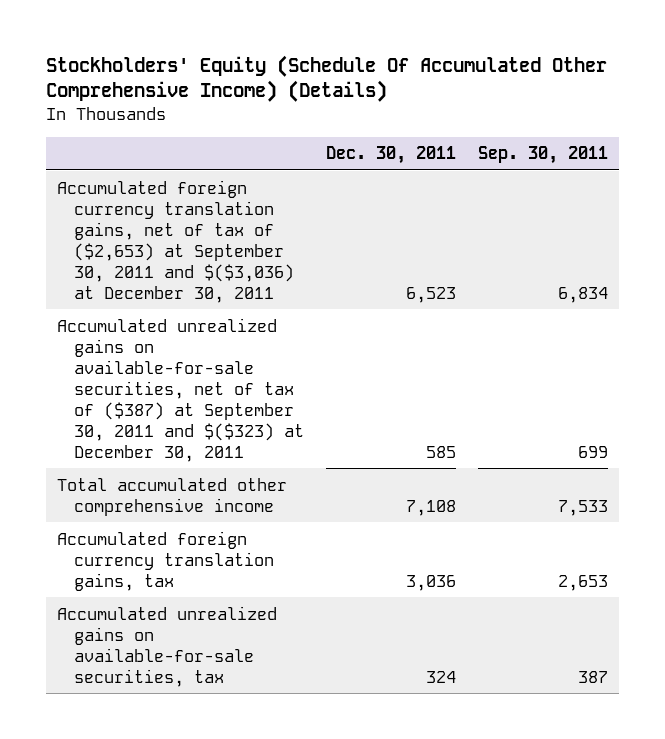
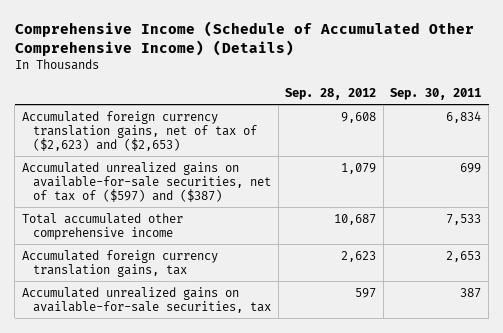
- Stockholders' Equity (Schedule Of Accumulated Other Comprehensive Income) (Details)
+ Comprehensive Income (Schedule of Accumulated Other Comprehensive Income) (Details)
- | Dec. 30, 2011 | Sep. 30, 2011
+ | Sep. 28, 2012 | Sep. 30, 2011
- Accumulated foreign currency translation gains, net of tax of ($2,653) at September 30, 2011 and $($3,036) at December 30, 2011 | 6,523 | 6,834
- Accumulated unrealized gains on available-for-sale securities, net of tax of ($387) at September 30, 2011 and $($323) at December 30, 2011 | 585 | 699
+ Accumulated foreign currency translation gains, net of tax of ($2,623) and ($2,653) | 9,608 | 6,834
+ Accumulated unrealized gains on available-for-sale securities, net of tax of ($597) and ($387) | 1,079 | 699

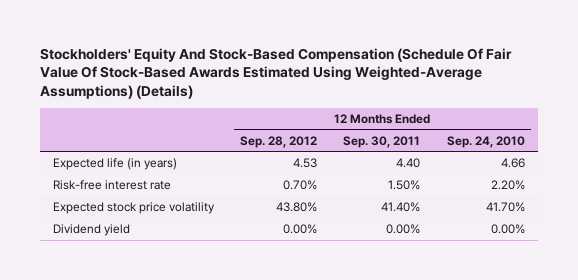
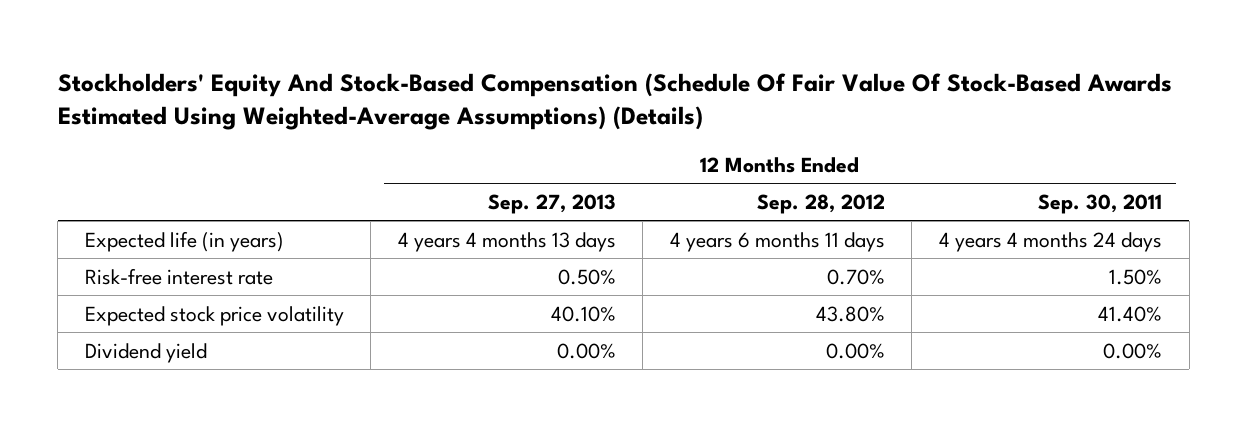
- | 12 Months Ended Sep. 28, 2012 | 12 Months Ended Sep. 30, 2011 | 12 Months Ended Sep. 24, 2010
+ | 12 Months Ended Sep. 27, 2013 | 12 Months Ended Sep. 28, 2012 | 12 Months Ended Sep. 30, 2011
- Expected life (in years) | 4.53 | 4.40 | 4.66
+ Expected life (in years) | 4 years 4 months 13 days | 4 years 6 months 11 days | 4 years 4 months 24 days

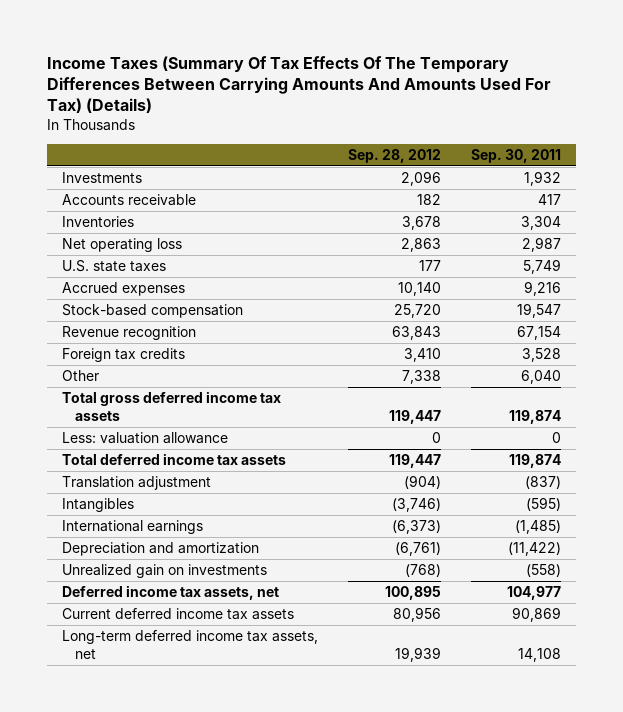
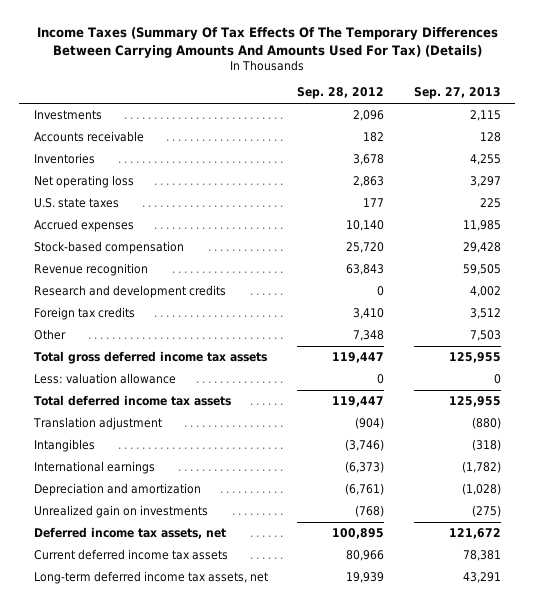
- | Sep. 28, 2012 | Sep. 30, 2011
+ | Sep. 28, 2012 | Sep. 27, 2013
+ Research and development credits | 0 | 4,002
- Other | 7,338 | 6,040
+ Other | 7,348 | 7,503
- Current deferred income tax assets | 80,956 | 90,869
+ Current deferred income tax assets | 80,966 | 78,381

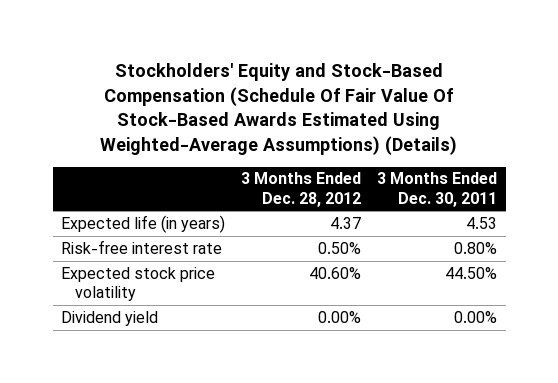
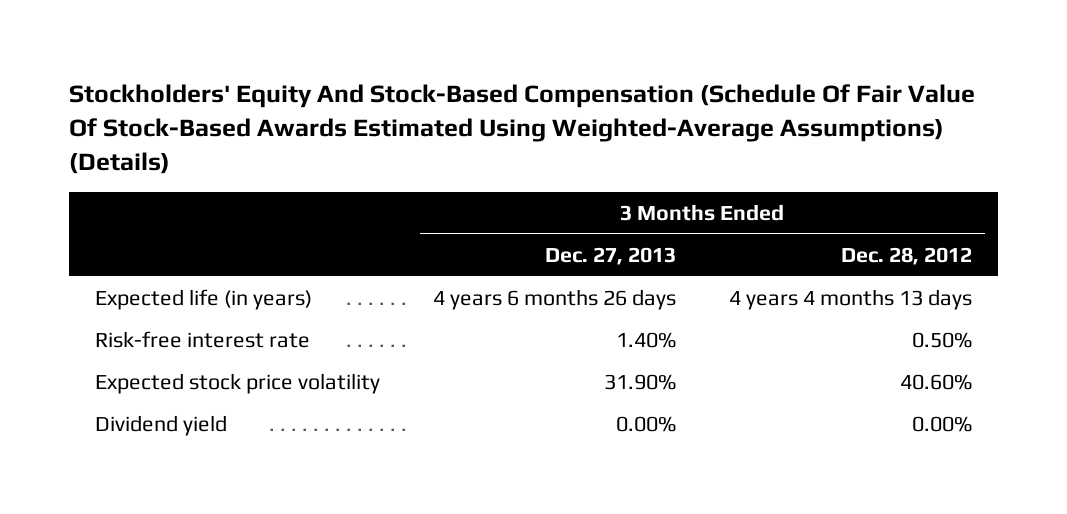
- Stockholders' Equity and Stock-Based Compensation (Schedule Of Fair Value Of Stock-Based Awards Estimated Using Weighted-Average Assumptions) (Details)
+ Stockholders' Equity And Stock-Based Compensation (Schedule Of Fair Value Of Stock-Based Awards Estimated Using Weighted-Average Assumptions) (Details)
- | 3 Months Ended Dec. 28, 2012 | 3 Months Ended Dec. 30, 2011
+ | 3 Months Ended Dec. 27, 2013 | 3 Months Ended Dec. 28, 2012
- Expected life (in years) | 4.37 | 4.53
+ Expected life (in years) | 4 years 6 months 26 days | 4 years 4 months 13 days

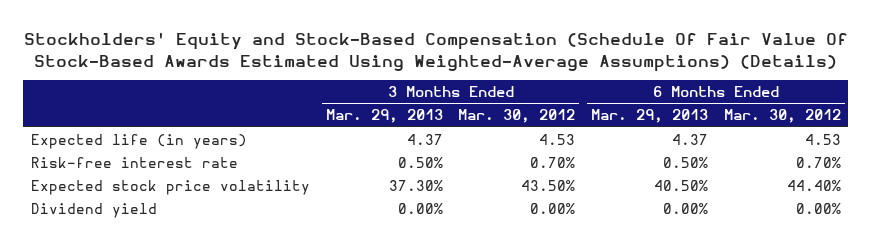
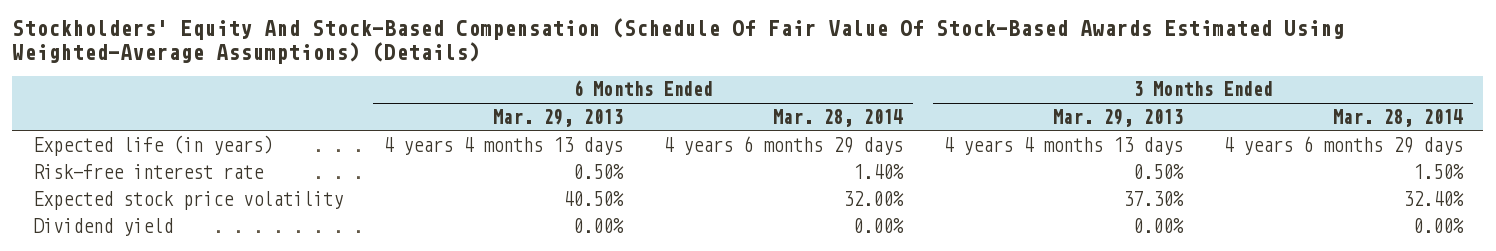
- Stockholders' Equity and Stock-Based Compensation (Schedule Of Fair Value Of Stock-Based Awards Estimated Using Weighted-Average Assumptions) (Details)
+ Stockholders' Equity And Stock-Based Compensation (Schedule Of Fair Value Of Stock-Based Awards Estimated Using Weighted-Average Assumptions) (Details)
- | 3 Months Ended Mar. 29, 2013 | 3 Months Ended Mar. 30, 2012 | 6 Months Ended Mar. 29, 2013 | 6 Months Ended Mar. 30, 2012
+ | 6 Months Ended Mar. 29, 2013 | 6 Months Ended Mar. 28, 2014 | 3 Months Ended Mar. 29, 2013 | 3 Months Ended Mar. 28, 2014
- Expected life (in years) | 4.37 | 4.53 | 4.37 | 4.53
+ Expected life (in years) | 4 years 4 months 13 days | 4 years 6 months 29 days | 4 years 4 months 13 days | 4 years 6 months 29 days

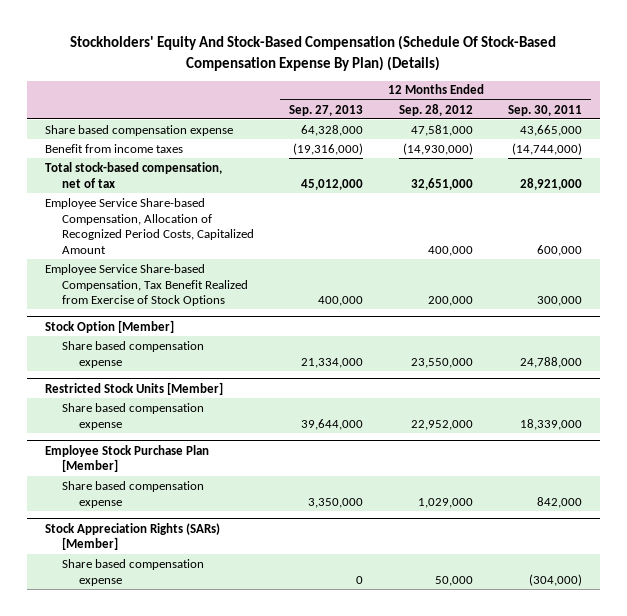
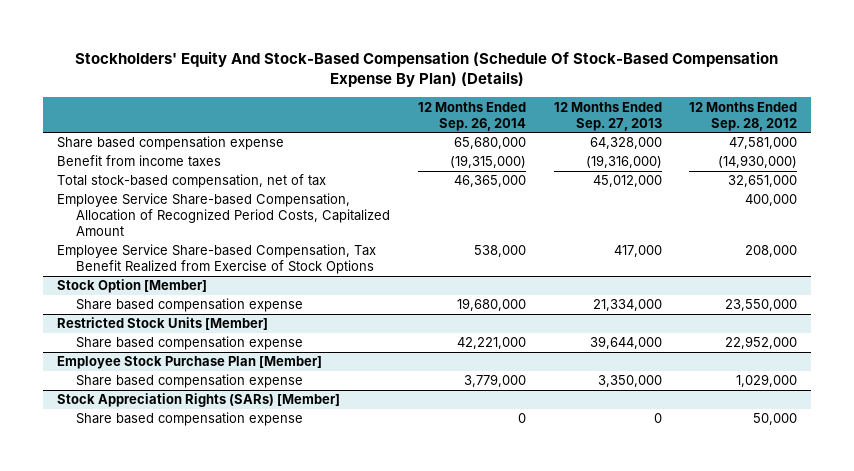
- | 12 Months Ended Sep. 27, 2013 | 12 Months Ended Sep. 28, 2012 | 12 Months Ended Sep. 30, 2011
+ | 12 Months Ended Sep. 26, 2014 | 12 Months Ended Sep. 27, 2013 | 12 Months Ended Sep. 28, 2012
- Employee Service Share-based Compensation, Tax Benefit Realized from Exercise of Stock Options | 400,000 | 200,000 | 300,000
+ Employee Service Share-based Compensation, Tax Benefit Realized from Exercise of Stock Options | 538,000 | 417,000 | 208,000

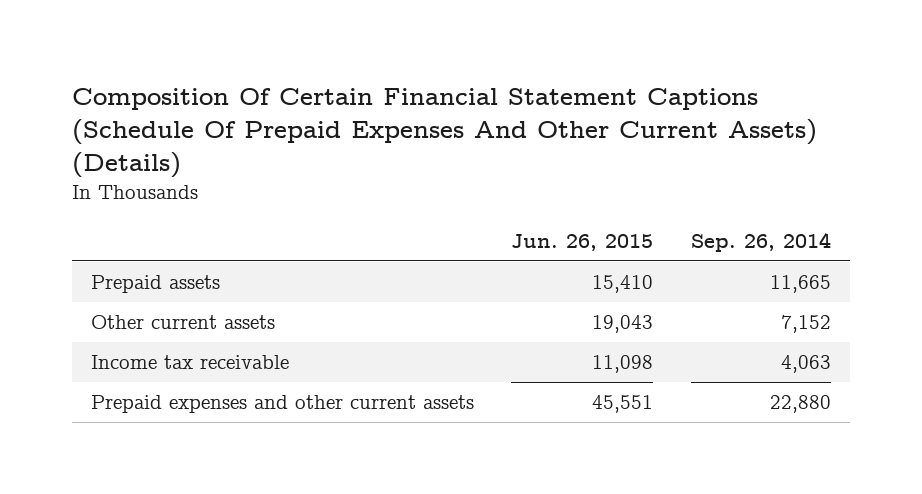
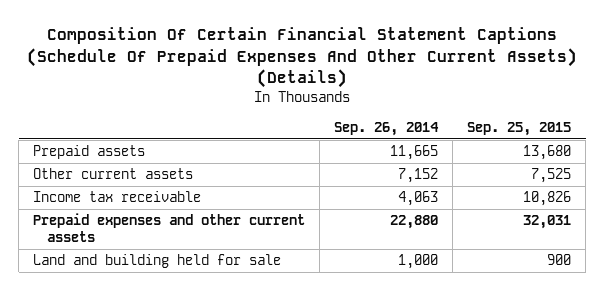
- | Jun. 26, 2015 | Sep. 26, 2014
+ | Sep. 26, 2014 | Sep. 25, 2015
+ Land and building held for sale | 1,000 | 900

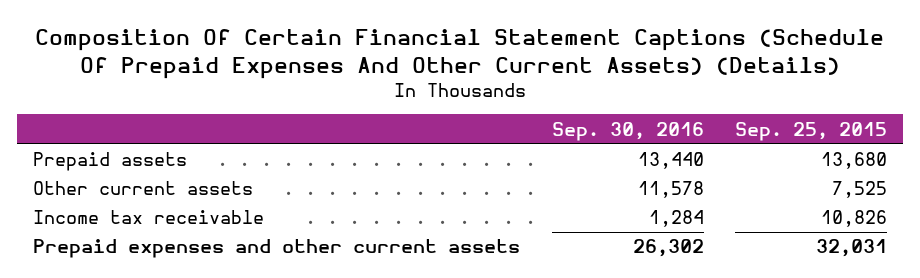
- | Sep. 26, 2014 | Sep. 25, 2015
+ | Sep. 30, 2016 | Sep. 25, 2015
- Land and building held for sale | 1,000 | 900

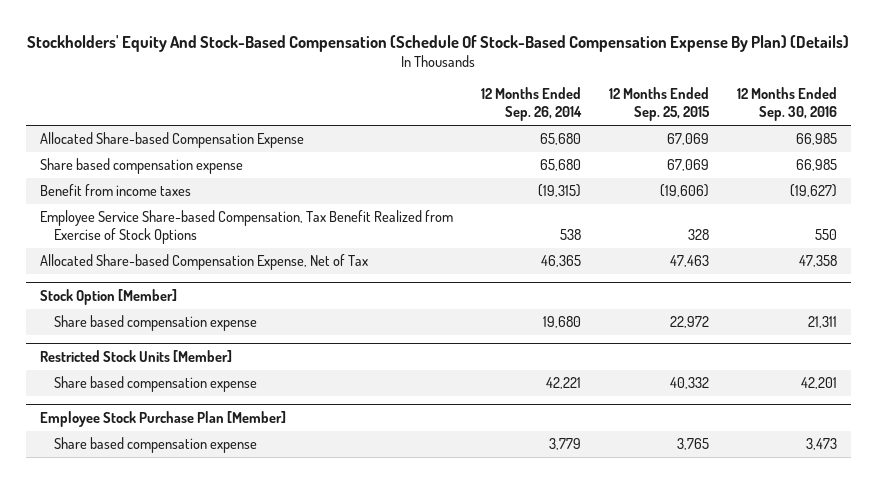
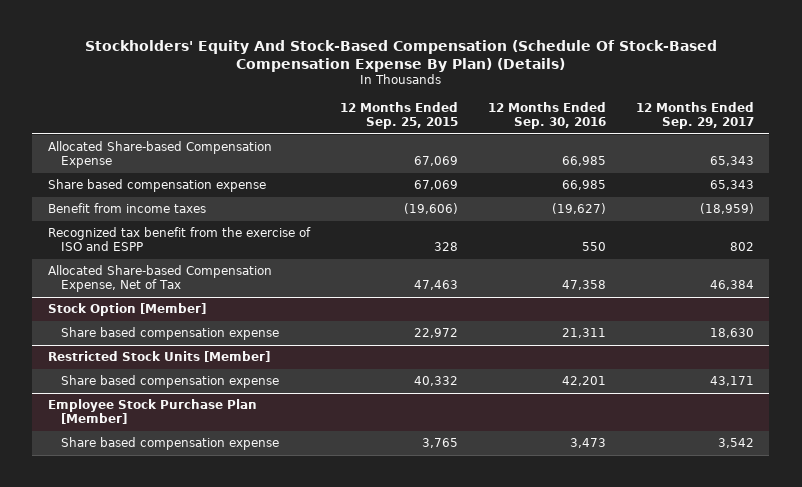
- | 12 Months Ended Sep. 26, 2014 | 12 Months Ended Sep. 25, 2015 | 12 Months Ended Sep. 30, 2016
+ | 12 Months Ended Sep. 25, 2015 | 12 Months Ended Sep. 30, 2016 | 12 Months Ended Sep. 29, 2017
- Employee Service Share-based Compensation, Tax Benefit Realized from Exercise of Stock Options | 538 | 328 | 550
+ Recognized tax benefit from the exercise of ISO and ESPP | 328 | 550 | 802

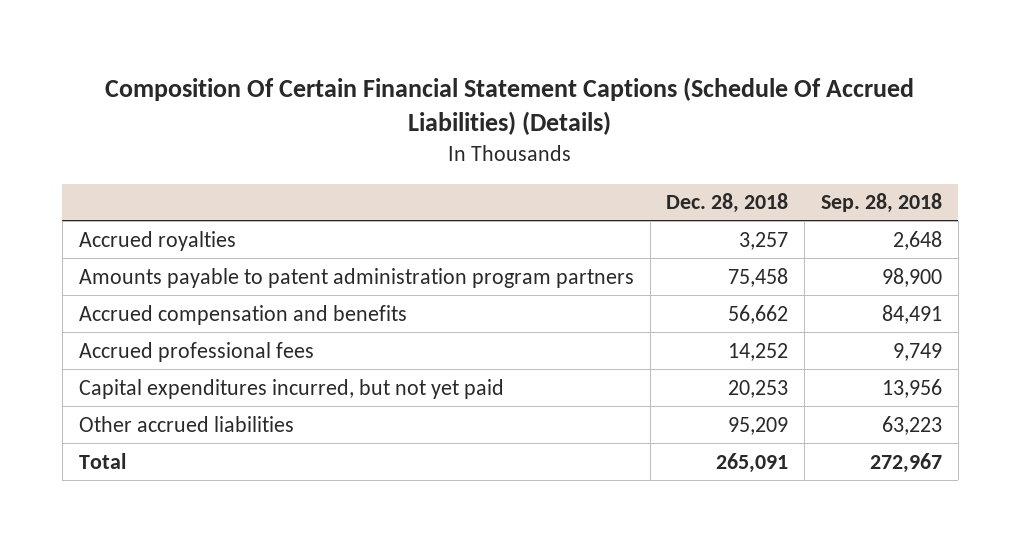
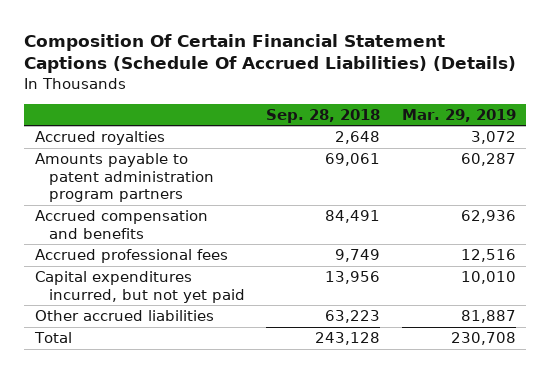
- | Dec. 28, 2018 | Sep. 28, 2018
+ | Sep. 28, 2018 | Mar. 29, 2019
- Amounts payable to patent administration program partners | 75,458 | 98,900
+ Amounts payable to patent administration program partners | 69,061 | 60,287
- Total | 265,091 | 272,967
+ Total | 243,128 | 230,708

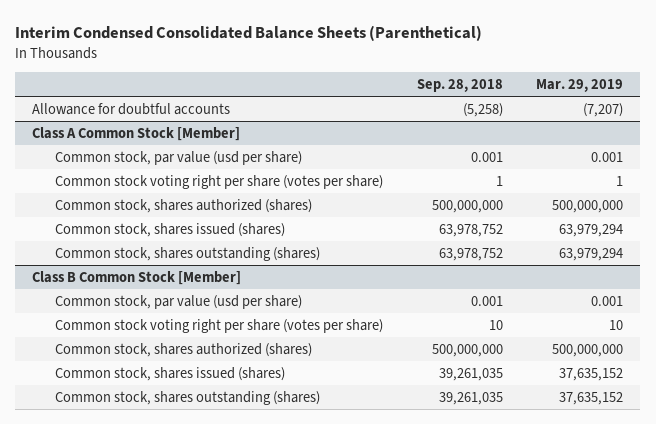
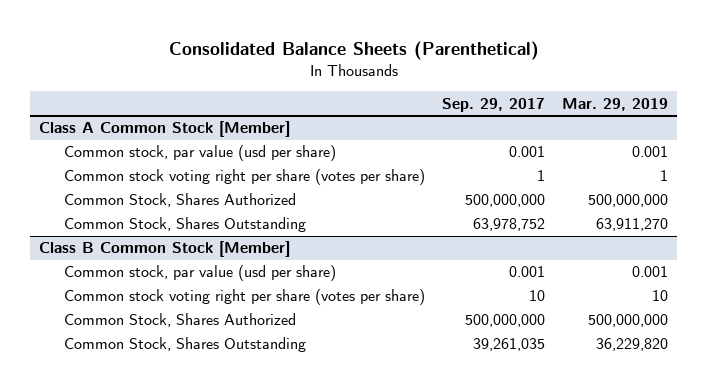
- Interim Condensed Consolidated Balance Sheets (Parenthetical)
+ Consolidated Balance Sheets (Parenthetical)
- | Sep. 28, 2018 | Mar. 29, 2019
+ | Sep. 29, 2017 | Mar. 29, 2019
- Allowance for doubtful accounts | (5,258) | (7,207)
@ Class A Common Stock [Member]
- Common stock, shares authorized (shares) | 500,000,000 | 500,000,000
- Common stock, shares issued (shares) | 63,978,752 | 63,979,294
- Common stock, shares outstanding (shares) | 63,978,752 | 63,979,294
+ Common Stock, Shares Authorized | 500,000,000 | 500,000,000
+ Common Stock, Shares Outstanding | 63,978,752 | 63,911,270
@ Class B Common Stock [Member]
- Common stock, shares authorized (shares) | 500,000,000 | 500,000,000
- Common stock, shares issued (shares) | 39,261,035 | 37,635,152
- Common stock, shares outstanding (shares) | 39,261,035 | 37,635,152
+ Common Stock, Shares Authorized | 500,000,000 | 500,000,000
+ Common Stock, Shares Outstanding | 39,261,035 | 36,229,820

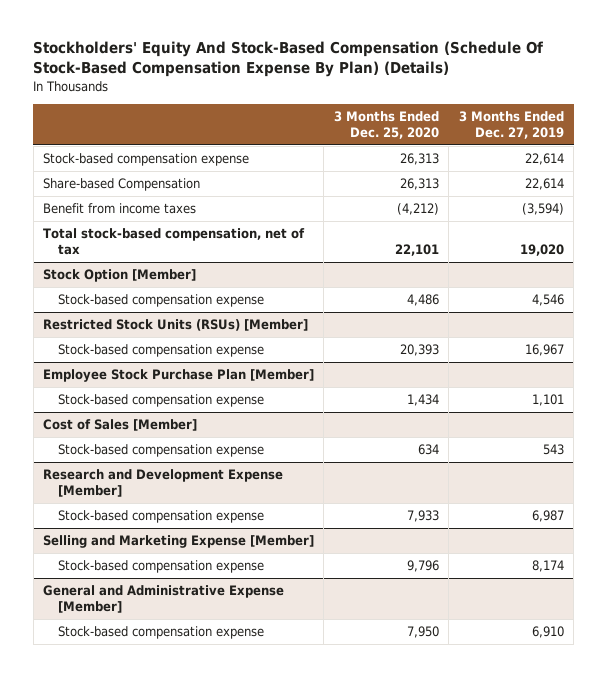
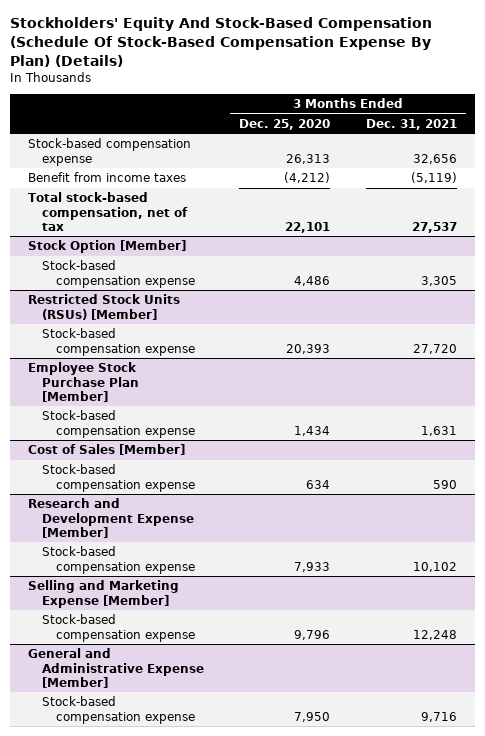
- | 3 Months Ended Dec. 25, 2020 | 3 Months Ended Dec. 27, 2019
+ | 3 Months Ended Dec. 25, 2020 | 3 Months Ended Dec. 31, 2021
- Share-based Compensation | 26,313 | 22,614

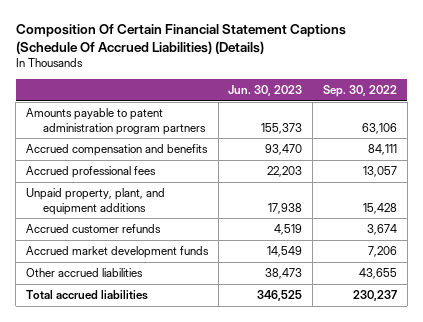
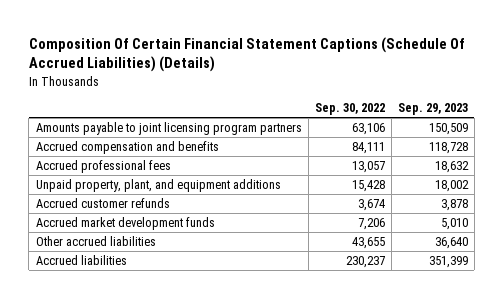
- | Jun. 30, 2023 | Sep. 30, 2022
+ | Sep. 30, 2022 | Sep. 29, 2023
- Amounts payable to patent administration program partners | 155,373 | 63,106
+ Amounts payable to joint licensing program partners | 63,106 | 150,509
- Total accrued liabilities | 346,525 | 230,237
+ Accrued liabilities | 230,237 | 351,399

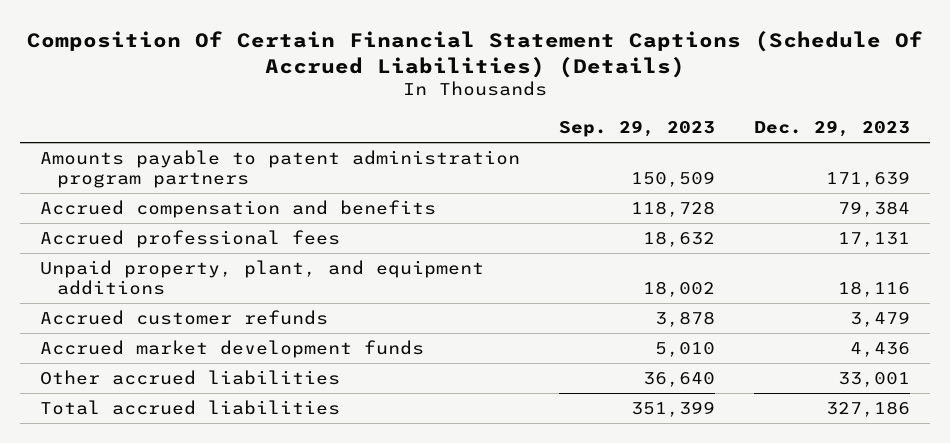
- | Sep. 30, 2022 | Sep. 29, 2023
+ | Sep. 29, 2023 | Dec. 29, 2023
- Amounts payable to joint licensing program partners | 63,106 | 150,509
+ Amounts payable to patent administration program partners | 150,509 | 171,639
- Accrued liabilities | 230,237 | 351,399
+ Total accrued liabilities | 351,399 | 327,186

